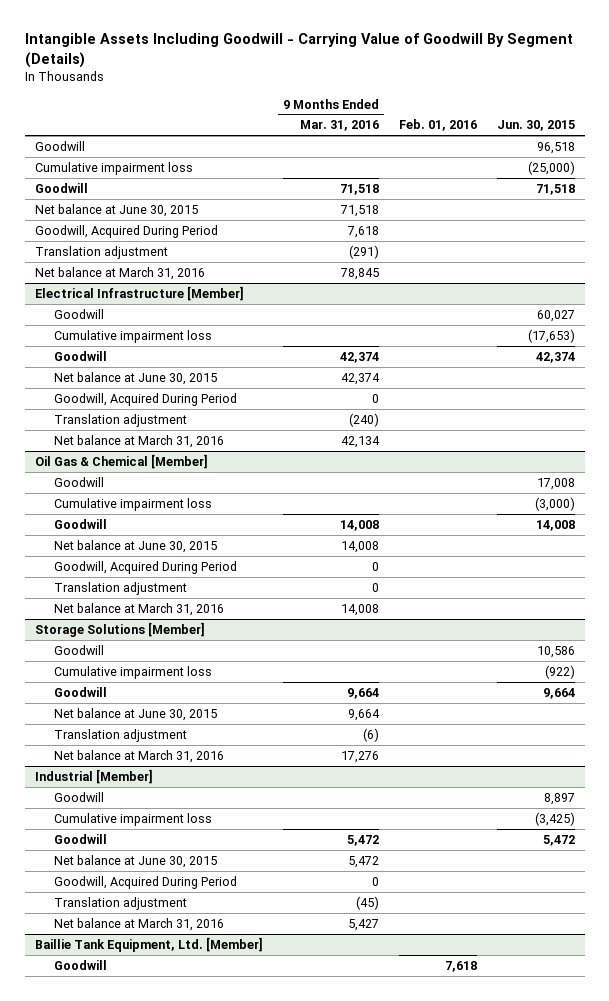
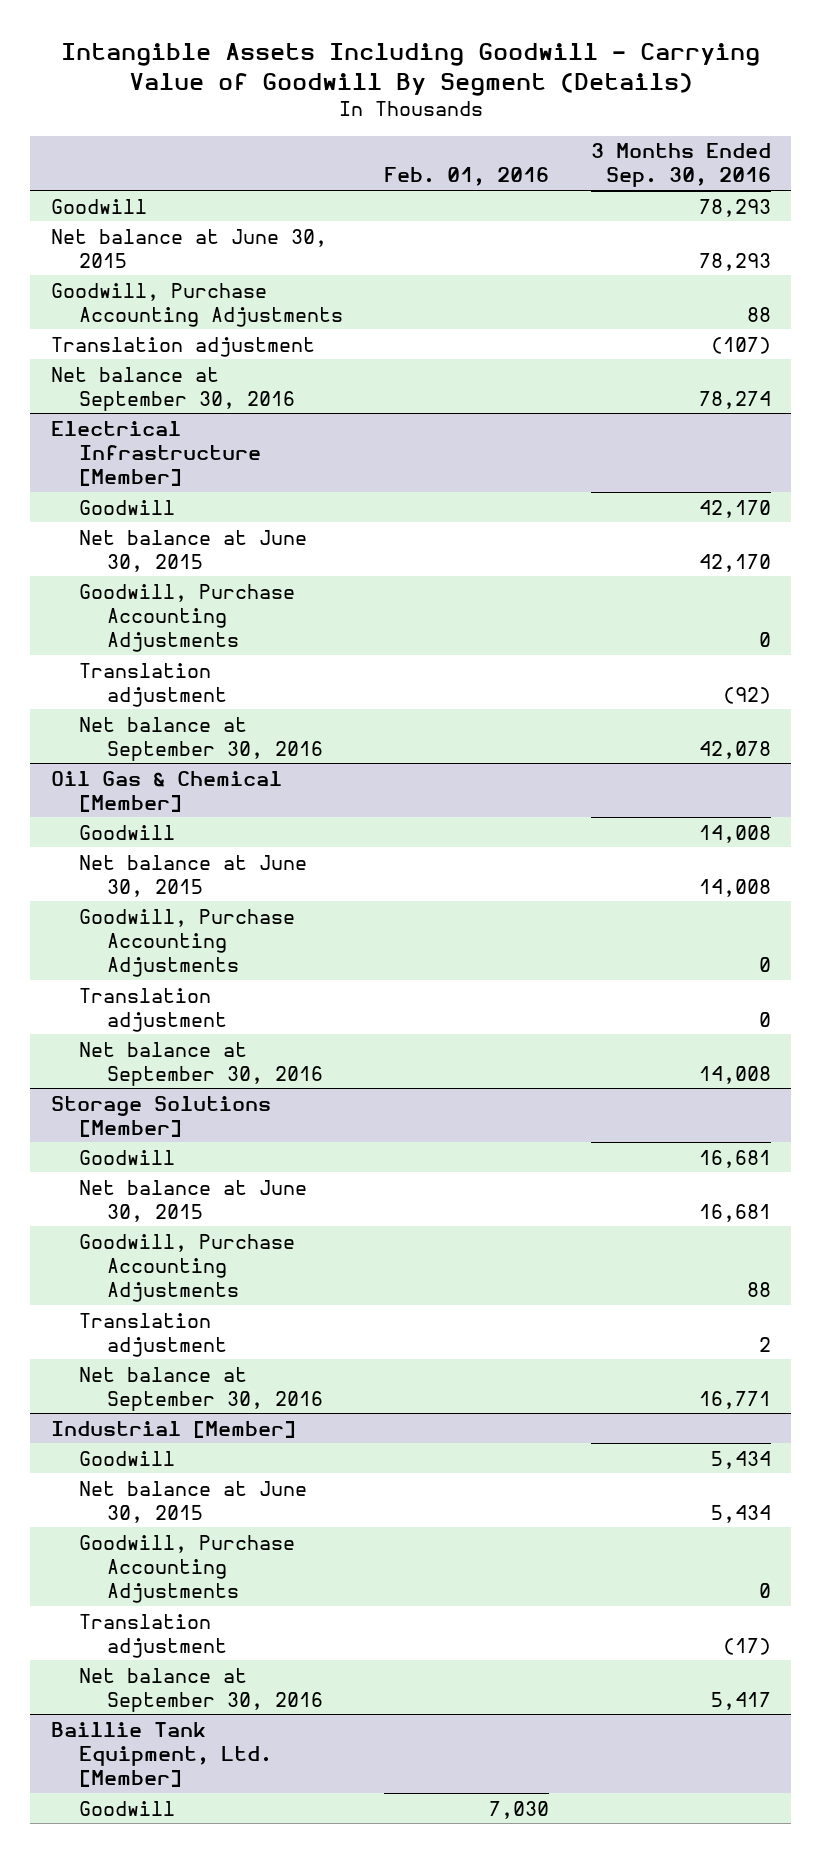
- | 9 Months Ended Mar. 31, 2016 | Feb. 01, 2016 | Jun. 30, 2015
+ | Feb. 01, 2016 | 3 Months Ended Sep. 30, 2016
- Cumulative impairment loss | | | (25,000)
- Goodwill | 71,518 | | 71,518
- Goodwill, Acquired During Period | 7,618 | |
+ Goodwill, Purchase Accounting Adjustments | | 88
- Net balance at March 31, 2016 | 78,845 | |
+ Net balance at September 30, 2016 | | 78,274
@ Electrical Infrastructure [Member]
- Cumulative impairment loss | | | (17,653)
- Goodwill | 42,374 | | 42,374
- Goodwill, Acquired During Period | 0 | |
+ Goodwill, Purchase Accounting Adjustments | | 0
- Net balance at March 31, 2016 | 42,134 | |
+ Net balance at September 30, 2016 | | 42,078
@ Oil Gas & Chemical [Member]
- Cumulative impairment loss | | | (3,000)
- Goodwill | 14,008 | | 14,008
- Goodwill, Acquired During Period | 0 | |
+ Goodwill, Purchase Accounting Adjustments | | 0
- Net balance at March 31, 2016 | 14,008 | |
+ Net balance at September 30, 2016 | | 14,008
@ Storage Solutions [Member]
- Cumulative impairment loss | | | (922)
- Goodwill | 9,664 | | 9,664
+ Goodwill, Purchase Accounting Adjustments | | 88
- Net balance at March 31, 2016 | 17,276 | |
+ Net balance at September 30, 2016 | | 16,771
@ Industrial [Member]
- Cumulative impairment loss | | | (3,425)
- Goodwill | 5,472 | | 5,472
- Goodwill, Acquired During Period | 0 | |
+ Goodwill, Purchase Accounting Adjustments | | 0
- Net balance at March 31, 2016 | 5,427 | |
+ Net balance at September 30, 2016 | | 5,417
@ Baillie Tank Equipment, Ltd. [Member]
- Goodwill | | 7,618 |
+ Goodwill | 7,030 |

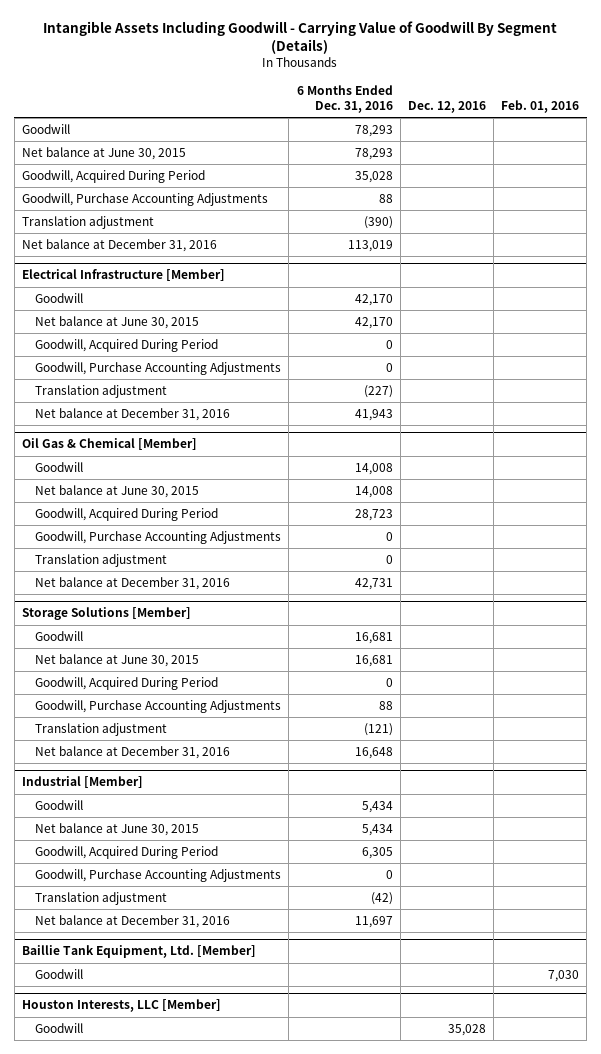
- | Feb. 01, 2016 | 3 Months Ended Sep. 30, 2016
+ | 6 Months Ended Dec. 31, 2016 | Dec. 12, 2016 | Feb. 01, 2016
+ Goodwill, Acquired During Period | 35,028 | |
- Net balance at September 30, 2016 | | 78,274
+ Net balance at December 31, 2016 | 113,019 | |
@ Electrical Infrastructure [Member]
+ Goodwill, Acquired During Period | 0 | |
- Net balance at September 30, 2016 | | 42,078
+ Net balance at December 31, 2016 | 41,943 | |
@ Oil Gas & Chemical [Member]
+ Goodwill, Acquired During Period | 28,723 | |
- Net balance at September 30, 2016 | | 14,008
+ Net balance at December 31, 2016 | 42,731 | |
@ Storage Solutions [Member]
+ Goodwill, Acquired During Period | 0 | |
- Net balance at September 30, 2016 | | 16,771
+ Net balance at December 31, 2016 | 16,648 | |
@ Industrial [Member]
+ Goodwill, Acquired During Period | 6,305 | |
- Net balance at September 30, 2016 | | 5,417
+ Net balance at December 31, 2016 | 11,697 | |
+ Houston Interests, LLC [Member]
+ Goodwill | | 35,028 |

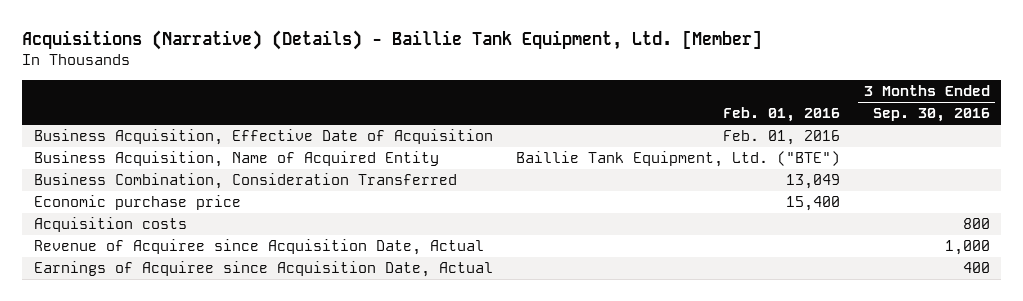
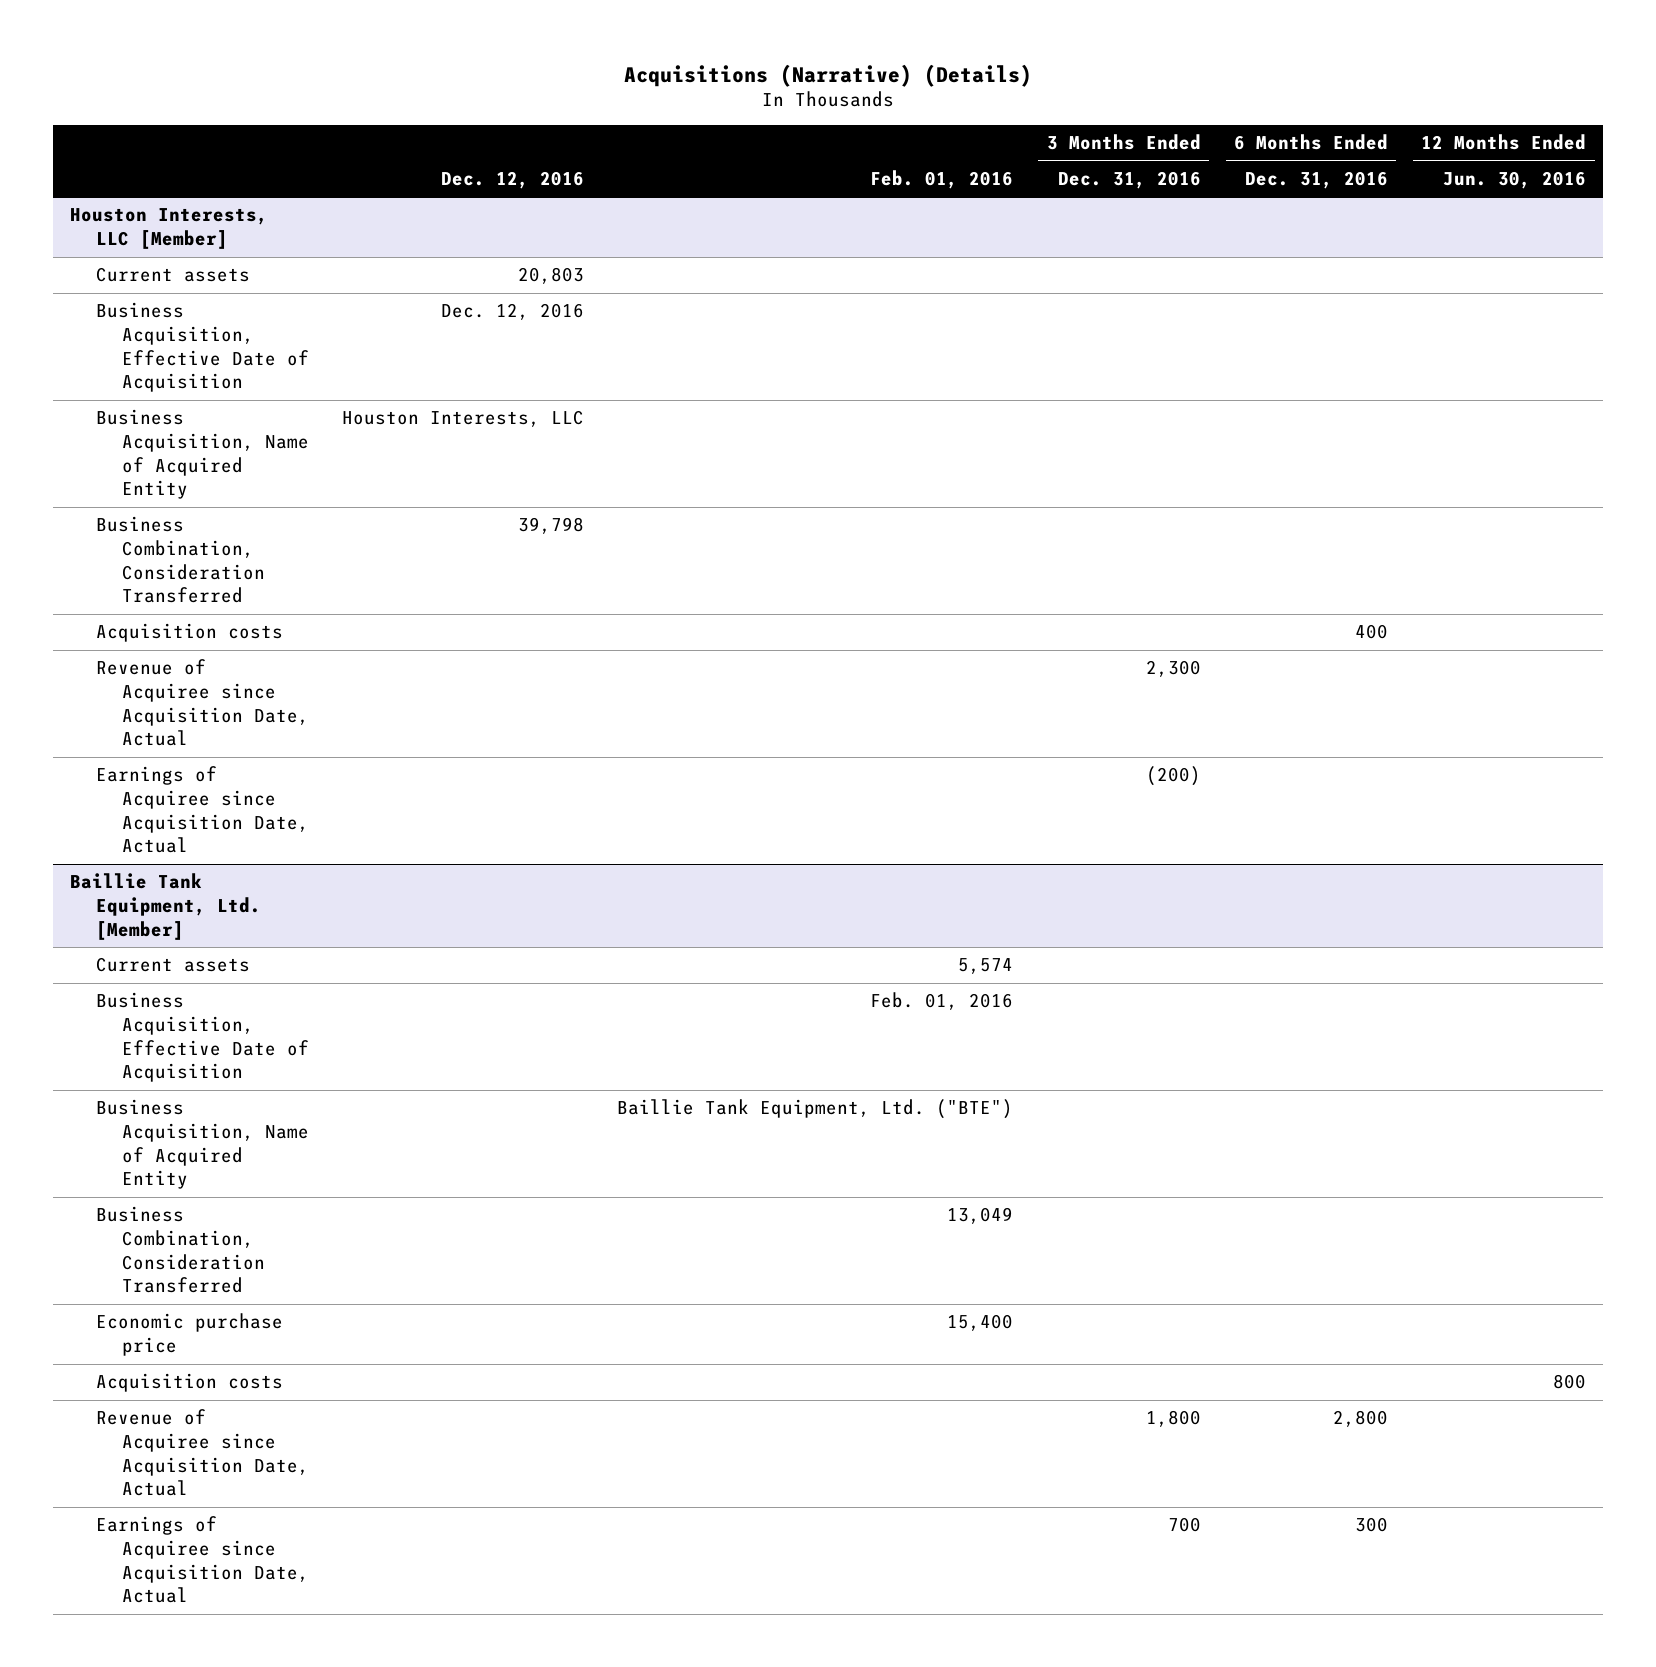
- Acquisitions (Narrative) (Details) - Baillie Tank Equipment, Ltd. [Member]
+ Acquisitions (Narrative) (Details)
- | Feb. 01, 2016 | 3 Months Ended Sep. 30, 2016
+ | Dec. 12, 2016 | Feb. 01, 2016 | 3 Months Ended Dec. 31, 2016 | 6 Months Ended Dec. 31, 2016 | 12 Months Ended Jun. 30, 2016
+ Houston Interests, LLC [Member]
+ Current assets | 20,803 | | | |
+ Business Acquisition, Effective Date of Acquisition | Dec. 12, 2016 | | | |
+ Business Acquisition, Name of Acquired Entity | Houston Interests, LLC | | | |
+ Business Combination, Consideration Transferred | 39,798 | | | |
+ Acquisition costs | | | | 400 |
+ Revenue of Acquiree since Acquisition Date, Actual | | | 2,300 | |
+ Earnings of Acquiree since Acquisition Date, Actual | | | (200) | |
+ Baillie Tank Equipment, Ltd. [Member]
+ Current assets | | 5,574 | | |

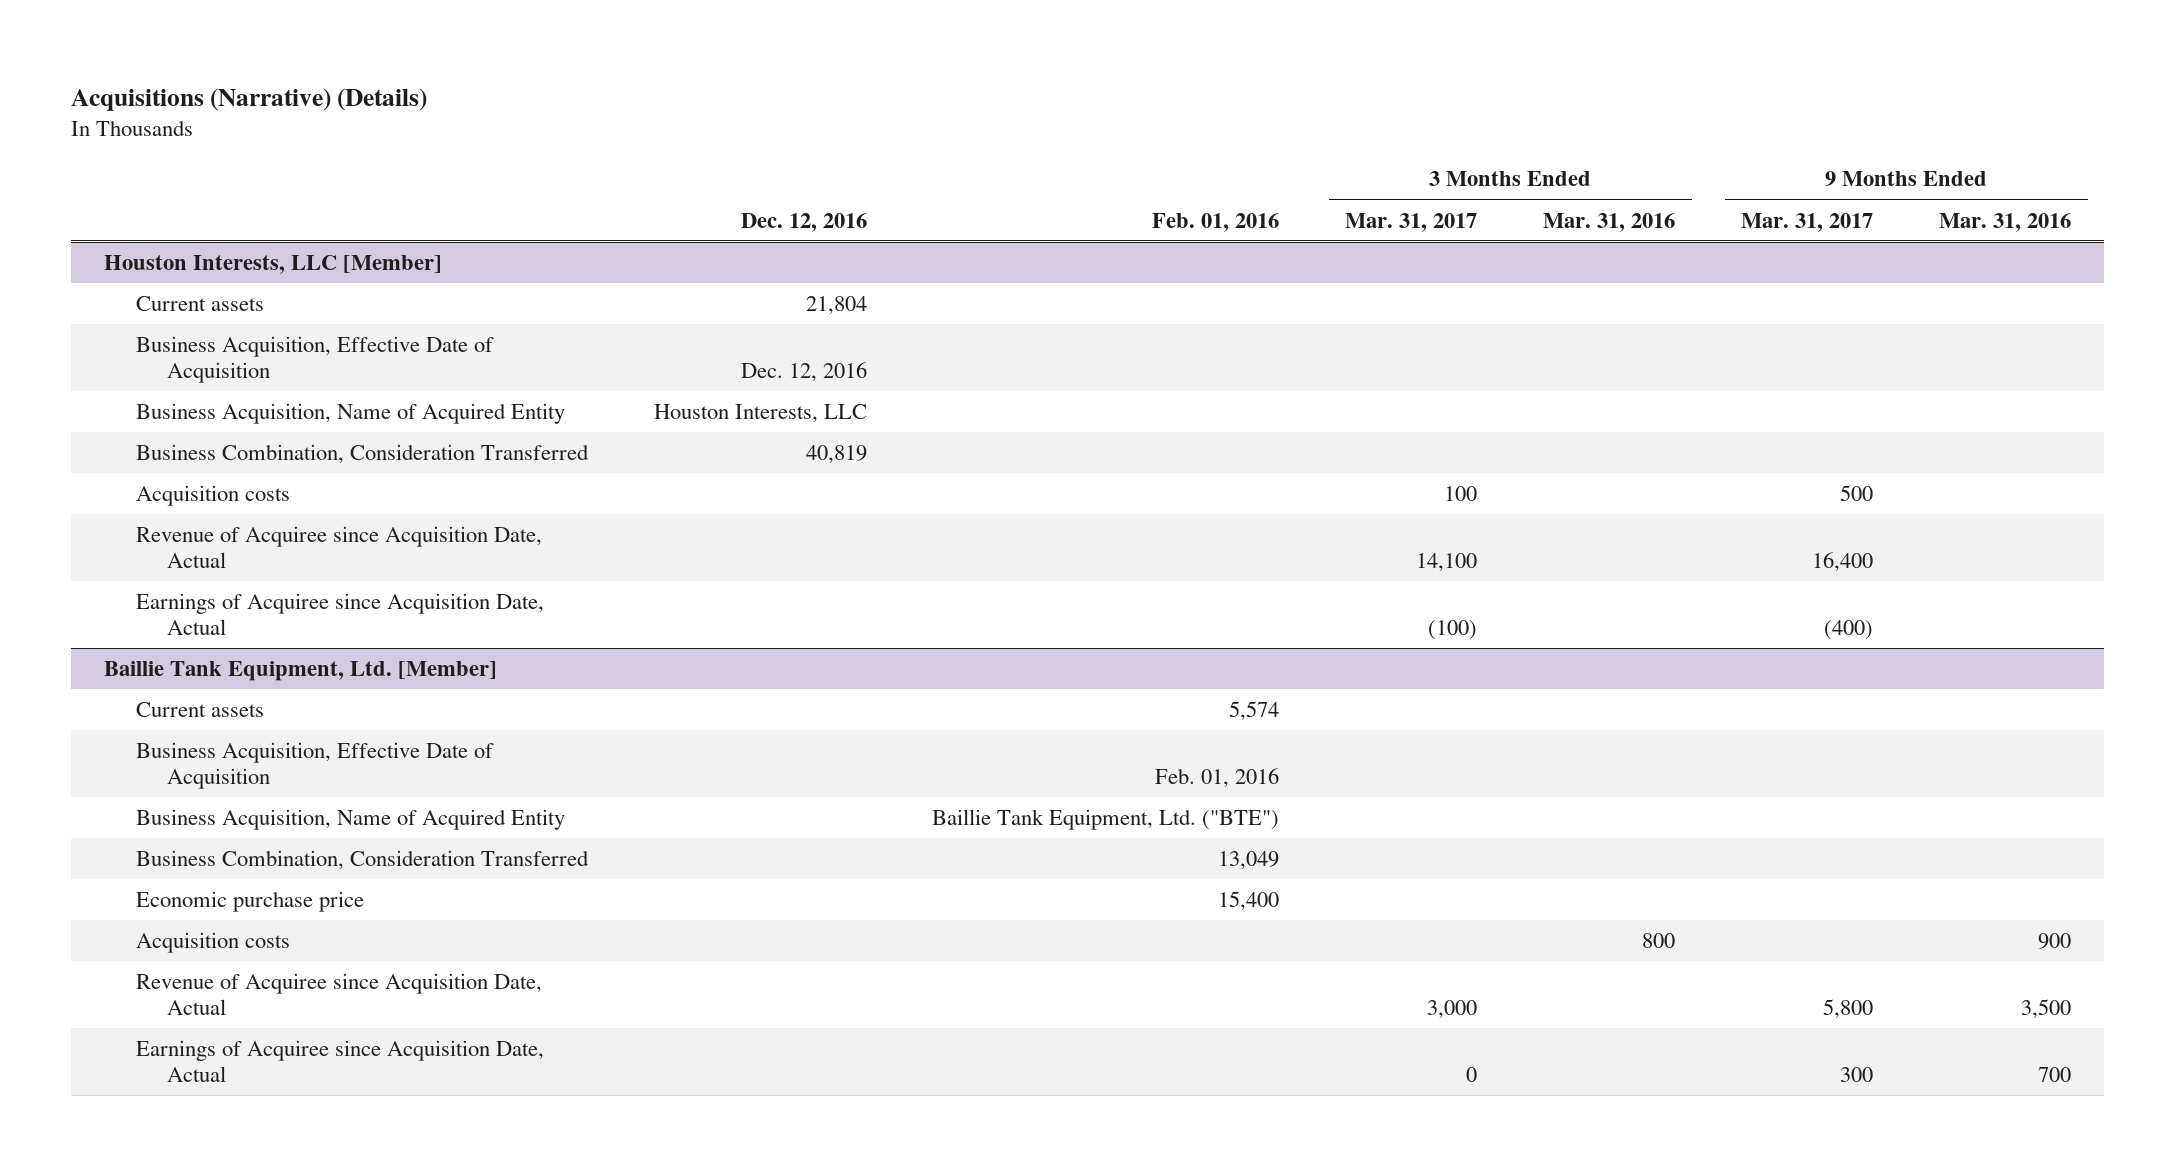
- | Dec. 12, 2016 | Feb. 01, 2016 | 3 Months Ended Dec. 31, 2016 | 6 Months Ended Dec. 31, 2016 | 12 Months Ended Jun. 30, 2016
+ | Dec. 12, 2016 | Feb. 01, 2016 | 3 Months Ended Mar. 31, 2017 | 3 Months Ended Mar. 31, 2016 | 9 Months Ended Mar. 31, 2017 | 9 Months Ended Mar. 31, 2016
@ Houston Interests, LLC [Member]
- Current assets | 20,803 | | | |
+ Current assets | 21,804 | | | | |
- Business Combination, Consideration Transferred | 39,798 | | | |
+ Business Combination, Consideration Transferred | 40,819 | | | | |

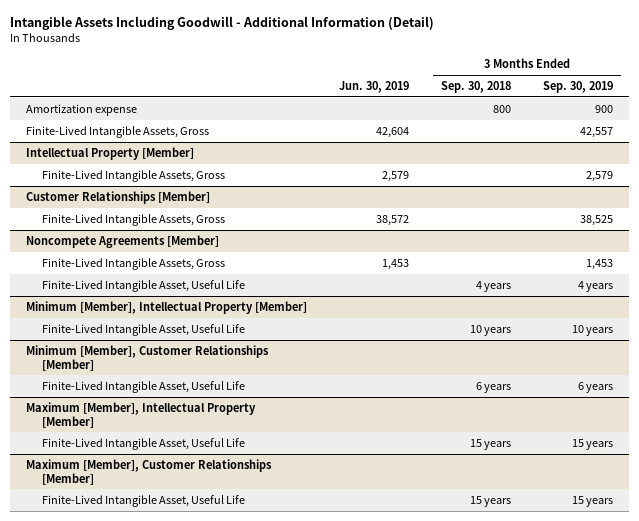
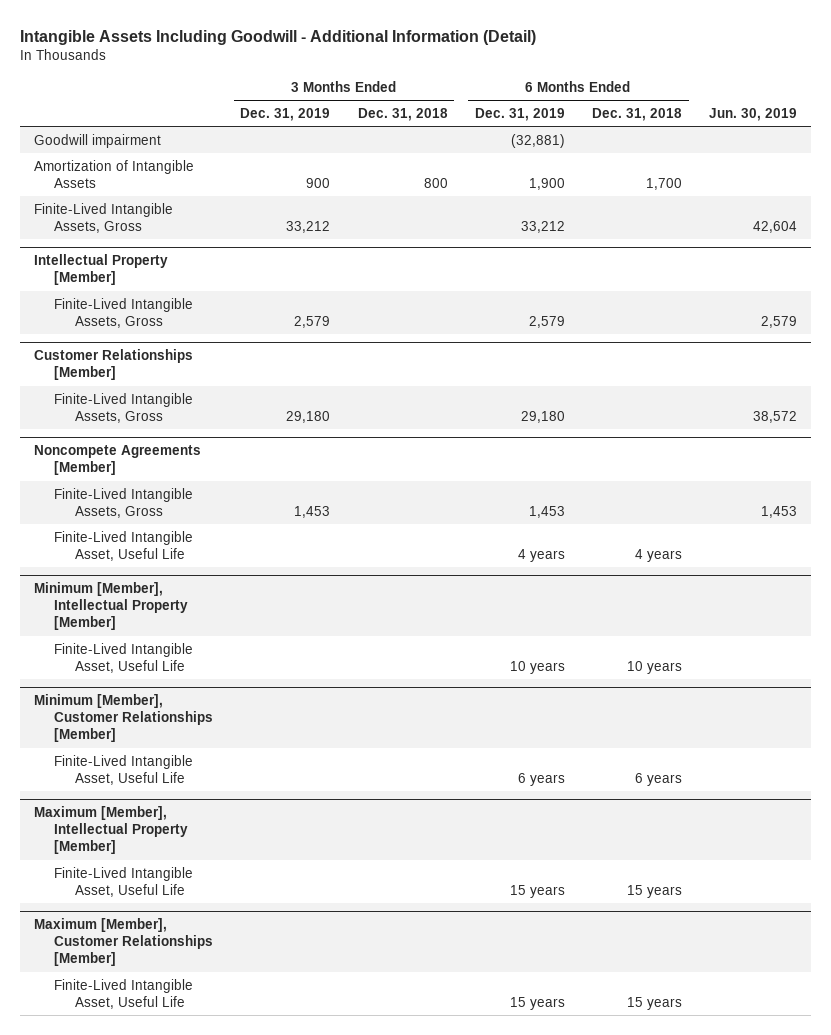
- | Jun. 30, 2019 | 3 Months Ended Sep. 30, 2018 | 3 Months Ended Sep. 30, 2019
+ | 3 Months Ended Dec. 31, 2019 | 3 Months Ended Dec. 31, 2018 | 6 Months Ended Dec. 31, 2019 | 6 Months Ended Dec. 31, 2018 | Jun. 30, 2019
- Amortization expense | | 800 | 900
+ Goodwill impairment | | | (32,881) | |
+ Amortization of Intangible Assets | 900 | 800 | 1,900 | 1,700 |

